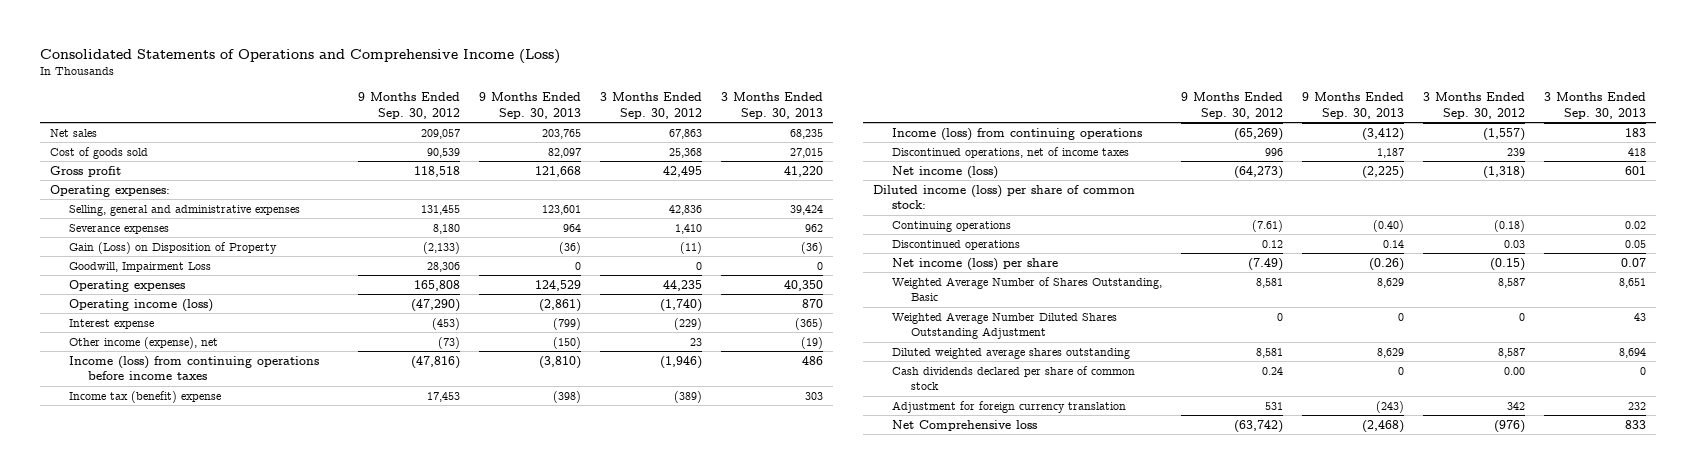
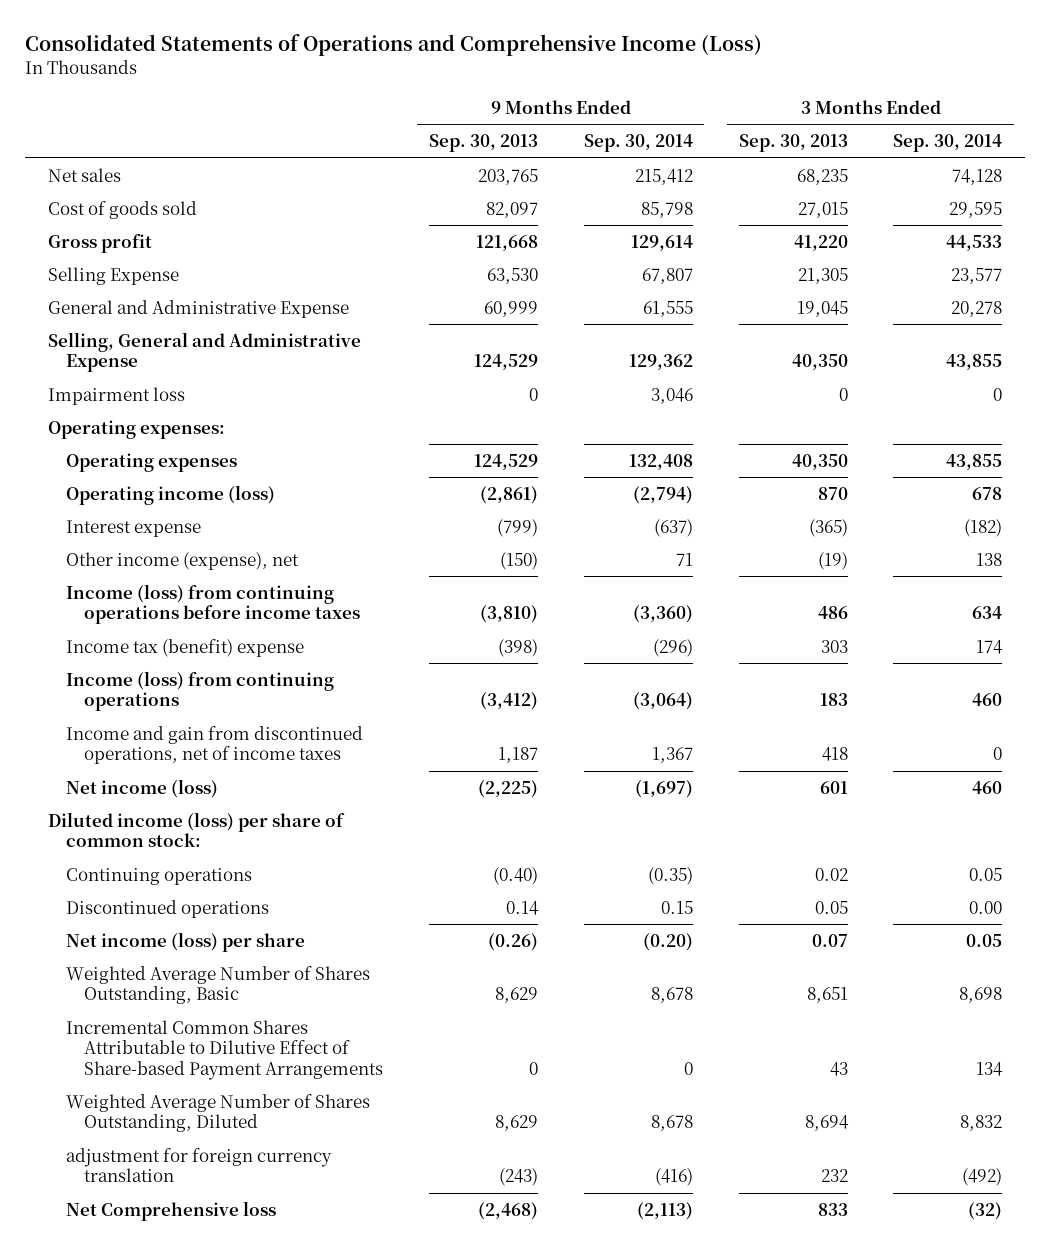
- | 9 Months Ended Sep. 30, 2012 | 9 Months Ended Sep. 30, 2013 | 3 Months Ended Sep. 30, 2012 | 3 Months Ended Sep. 30, 2013
+ | 9 Months Ended Sep. 30, 2013 | 9 Months Ended Sep. 30, 2014 | 3 Months Ended Sep. 30, 2013 | 3 Months Ended Sep. 30, 2014
+ Selling Expense | 63,530 | 67,807 | 21,305 | 23,577
+ General and Administrative Expense | 60,999 | 61,555 | 19,045 | 20,278
+ Selling, General and Administrative Expense | 124,529 | 129,362 | 40,350 | 43,855
+ Impairment loss | 0 | 3,046 | 0 | 0
- Selling, general and administrative expenses | 131,455 | 123,601 | 42,836 | 39,424
- Severance expenses | 8,180 | 964 | 1,410 | 962
- Gain (Loss) on Disposition of Property | (2,133) | (36) | (11) | (36)
- Goodwill, Impairment Loss | 28,306 | 0 | 0 | 0
- Discontinued operations, net of income taxes | 996 | 1,187 | 239 | 418
+ Income and gain from discontinued operations, net of income taxes | 1,187 | 1,367 | 418 | 0
- Weighted Average Number Diluted Shares Outstanding Adjustment | 0 | 0 | 0 | 43
- Diluted weighted average shares outstanding | 8,581 | 8,629 | 8,587 | 8,694
- Cash dividends declared per share of common stock | 0.24 | 0 | 0.00 | 0
- Adjustment for foreign currency translation | 531 | (243) | 342 | 232
+ Incremental Common Shares Attributable to Dilutive Effect of Share-based Payment Arrangements | 0 | 0 | 43 | 134
+ Weighted Average Number of Shares Outstanding, Diluted | 8,629 | 8,678 | 8,694 | 8,832
+ adjustment for foreign currency translation | (243) | (416) | 232 | (492)

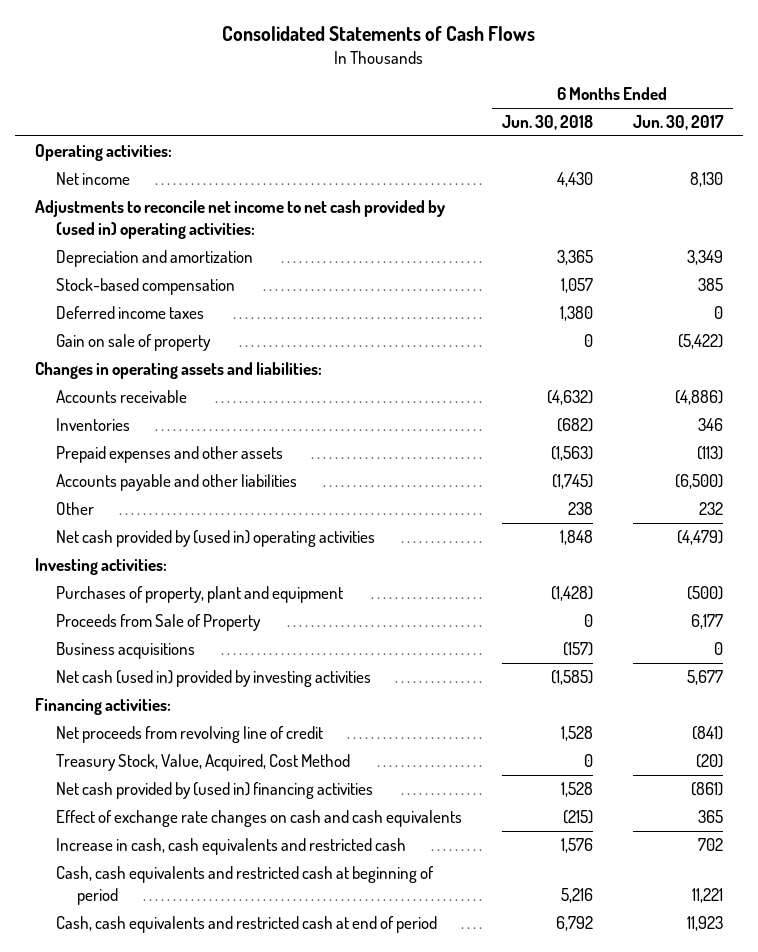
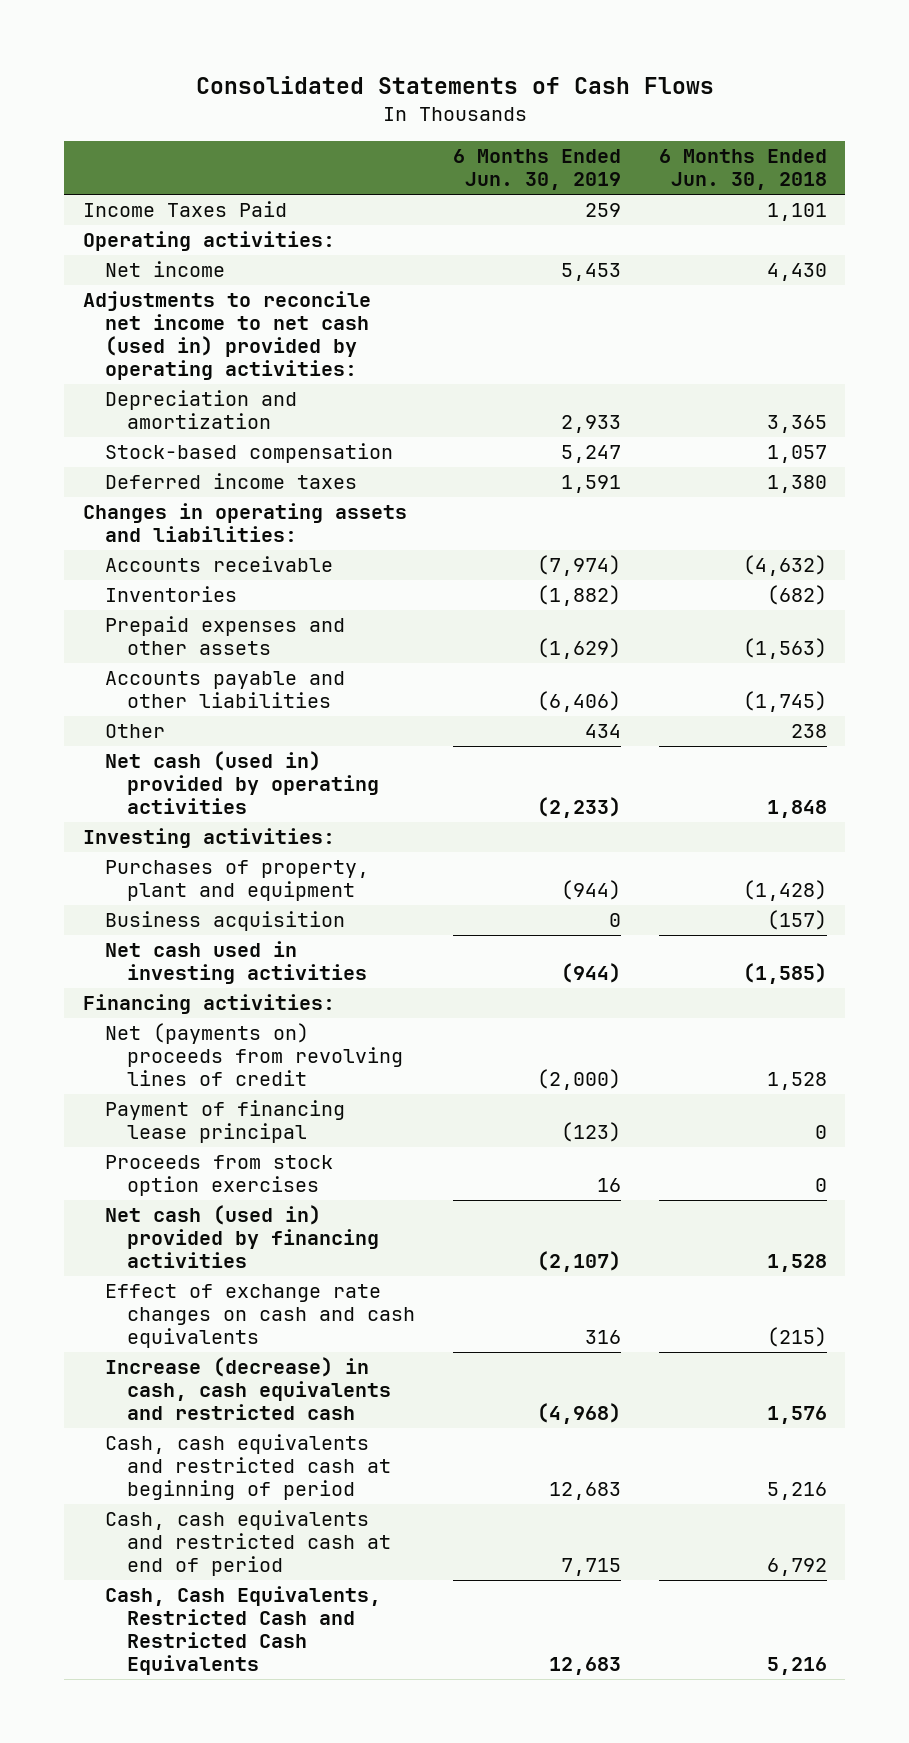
- | 6 Months Ended Jun. 30, 2018 | 6 Months Ended Jun. 30, 2017
+ | 6 Months Ended Jun. 30, 2019 | 6 Months Ended Jun. 30, 2018
+ Income Taxes Paid | 259 | 1,101
- Adjustments to reconcile net income to net cash provided by (used in) operating activities:
+ Adjustments to reconcile net income to net cash (used in) provided by operating activities:
- Gain on sale of property | 0 | (5,422)
- Net cash provided by (used in) operating activities | 1,848 | (4,479)
+ Net cash (used in) provided by operating activities | (2,233) | 1,848
- Proceeds from Sale of Property | 0 | 6,177
- Business acquisitions | (157) | 0
- Net cash (used in) provided by investing activities | (1,585) | 5,677
+ Business acquisition | 0 | (157)
+ Net cash used in investing activities | (944) | (1,585)
- Net proceeds from revolving line of credit | 1,528 | (841)
- Treasury Stock, Value, Acquired, Cost Method | 0 | (20)
- Net cash provided by (used in) financing activities | 1,528 | (861)
+ Net (payments on) proceeds from revolving lines of credit | (2,000) | 1,528
+ Payment of financing lease principal | (123) | 0
+ Proceeds from stock option exercises | 16 | 0
+ Net cash (used in) provided by financing activities | (2,107) | 1,528
- Increase in cash, cash equivalents and restricted cash | 1,576 | 702
+ Increase (decrease) in cash, cash equivalents and restricted cash | (4,968) | 1,576
+ Cash, Cash Equivalents, Restricted Cash and Restricted Cash Equivalents | 12,683 | 5,216

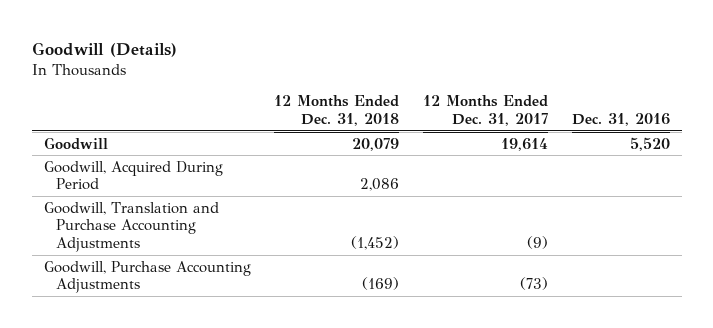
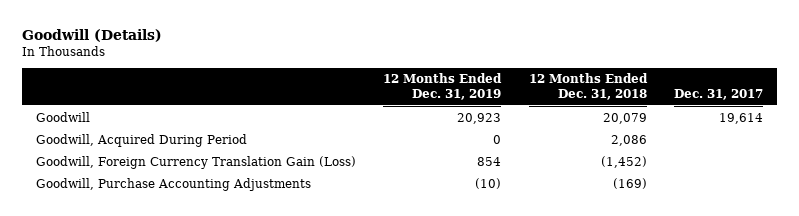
- | 12 Months Ended Dec. 31, 2018 | 12 Months Ended Dec. 31, 2017 | Dec. 31, 2016
+ | 12 Months Ended Dec. 31, 2019 | 12 Months Ended Dec. 31, 2018 | Dec. 31, 2017
- Goodwill, Translation and Purchase Accounting Adjustments | (1,452) | (9) |
+ Goodwill, Foreign Currency Translation Gain (Loss) | 854 | (1,452) |

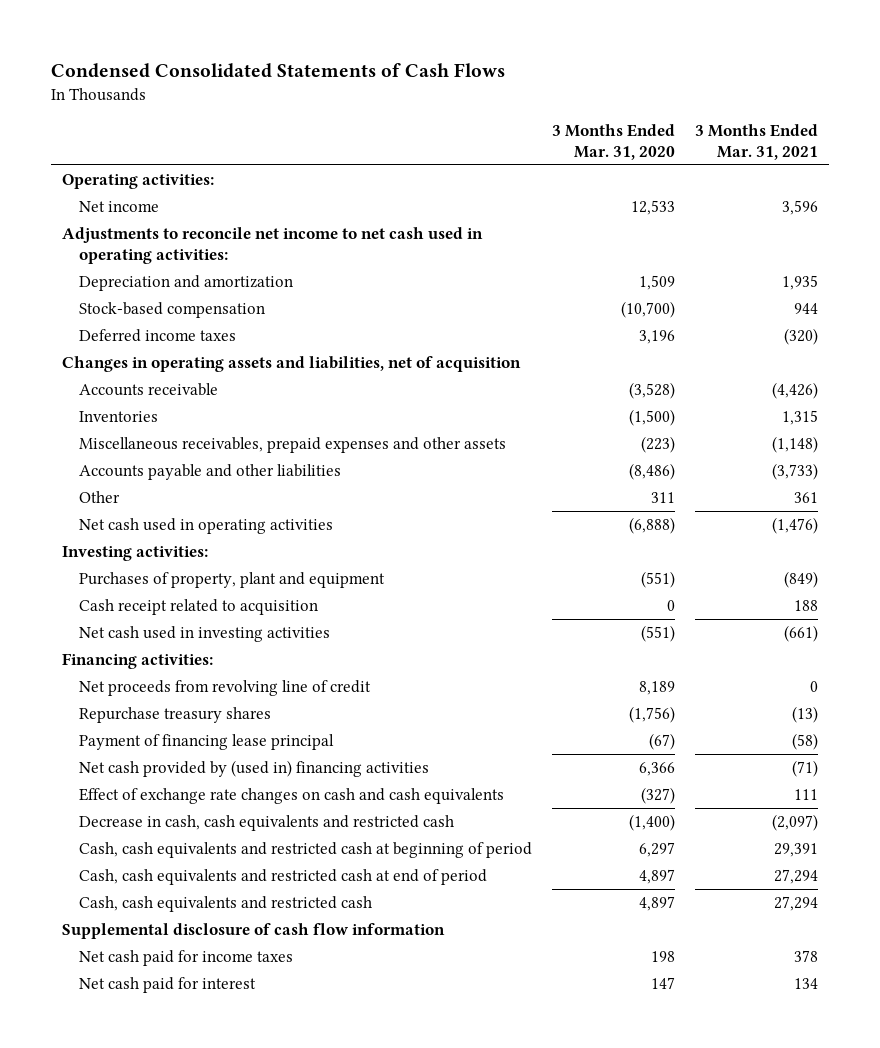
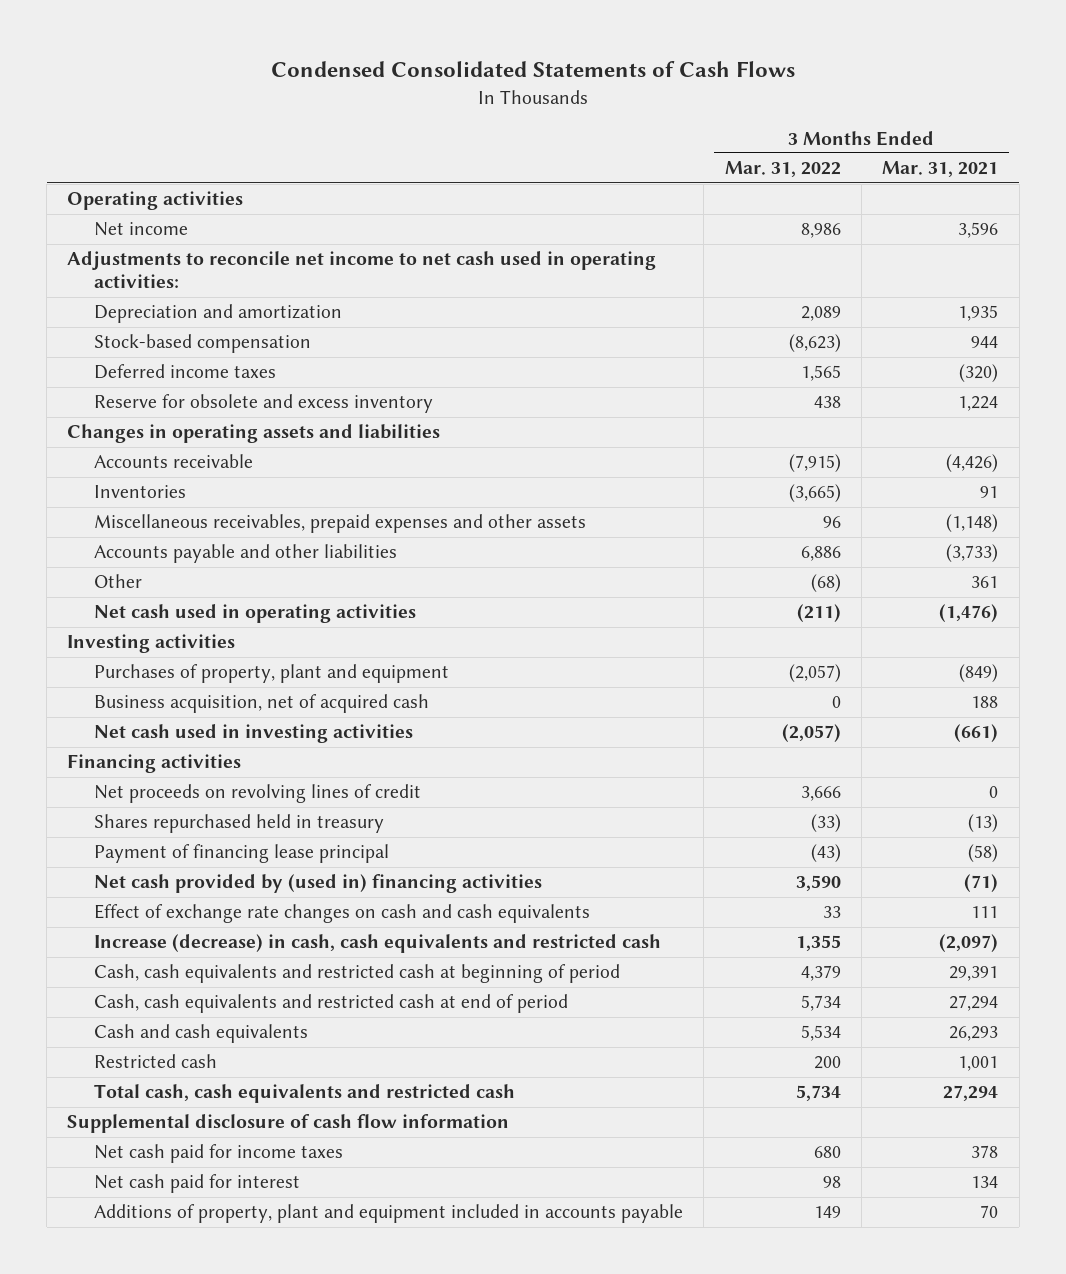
- | 3 Months Ended Mar. 31, 2020 | 3 Months Ended Mar. 31, 2021
+ | 3 Months Ended Mar. 31, 2022 | 3 Months Ended Mar. 31, 2021
- Operating activities:
+ Operating activities
- Changes in operating assets and liabilities, net of acquisition
+ Reserve for obsolete and excess inventory | 438 | 1,224
+ Changes in operating assets and liabilities
- Inventories | (1,500) | 1,315
+ Inventories | (3,665) | 91
- Investing activities:
+ Investing activities
- Cash receipt related to acquisition | 0 | 188
+ Business acquisition, net of acquired cash | 0 | 188
- Financing activities:
- Net proceeds from revolving line of credit | 8,189 | 0
- Repurchase treasury shares | (1,756) | (13)
+ Financing activities
+ Net proceeds on revolving lines of credit | 3,666 | 0
+ Shares repurchased held in treasury | (33) | (13)
- Decrease in cash, cash equivalents and restricted cash | (1,400) | (2,097)
+ Increase (decrease) in cash, cash equivalents and restricted cash | 1,355 | (2,097)
- Cash, cash equivalents and restricted cash | 4,897 | 27,294
+ Cash and cash equivalents | 5,534 | 26,293
+ Restricted cash | 200 | 1,001
+ Total cash, cash equivalents and restricted cash | 5,734 | 27,294
+ Additions of property, plant and equipment included in accounts payable | 149 | 70

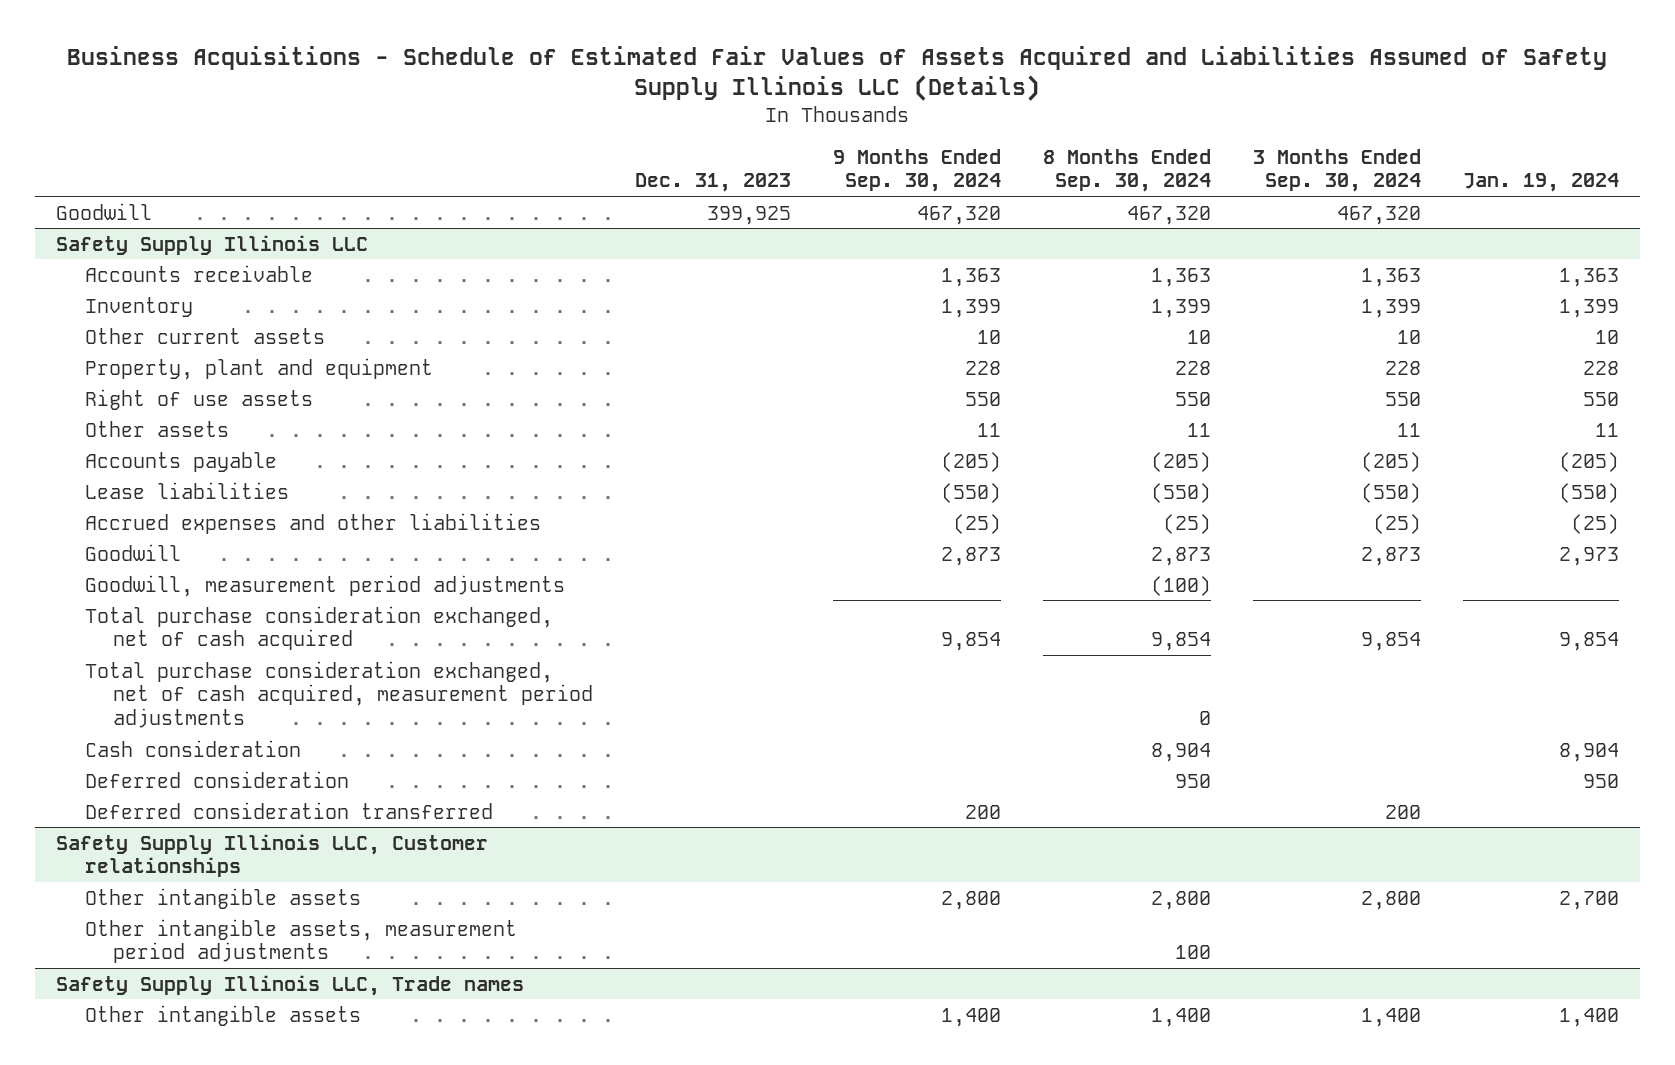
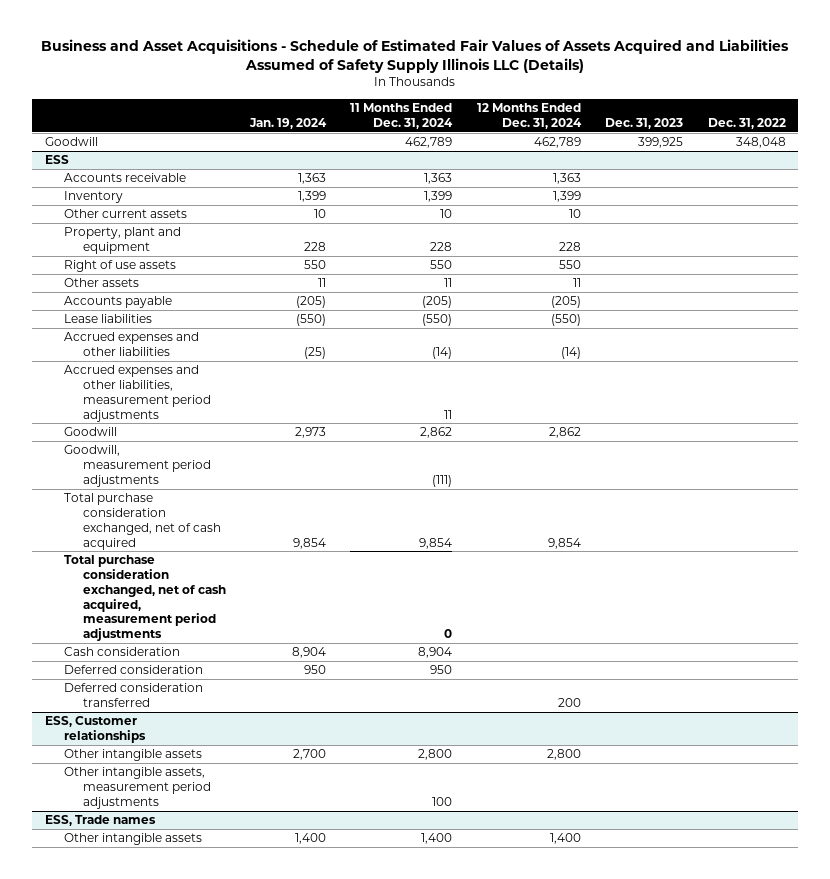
- Business Acquisitions - Schedule of Estimated Fair Values of Assets Acquired and Liabilities Assumed of Safety Supply Illinois LLC (Details)
+ Business and Asset Acquisitions - Schedule of Estimated Fair Values of Assets Acquired and Liabilities Assumed of Safety Supply Illinois LLC (Details)
- | Dec. 31, 2023 | 9 Months Ended Sep. 30, 2024 | 8 Months Ended Sep. 30, 2024 | 3 Months Ended Sep. 30, 2024 | Jan. 19, 2024
+ | Jan. 19, 2024 | 11 Months Ended Dec. 31, 2024 | 12 Months Ended Dec. 31, 2024 | Dec. 31, 2023 | Dec. 31, 2022
- Safety Supply Illinois LLC
+ ESS
+ Accrued expenses and other liabilities, measurement period adjustments | | 11 | | |
- Safety Supply Illinois LLC, Customer relationships
+ ESS, Customer relationships
- Safety Supply Illinois LLC, Trade names
+ ESS, Trade names

